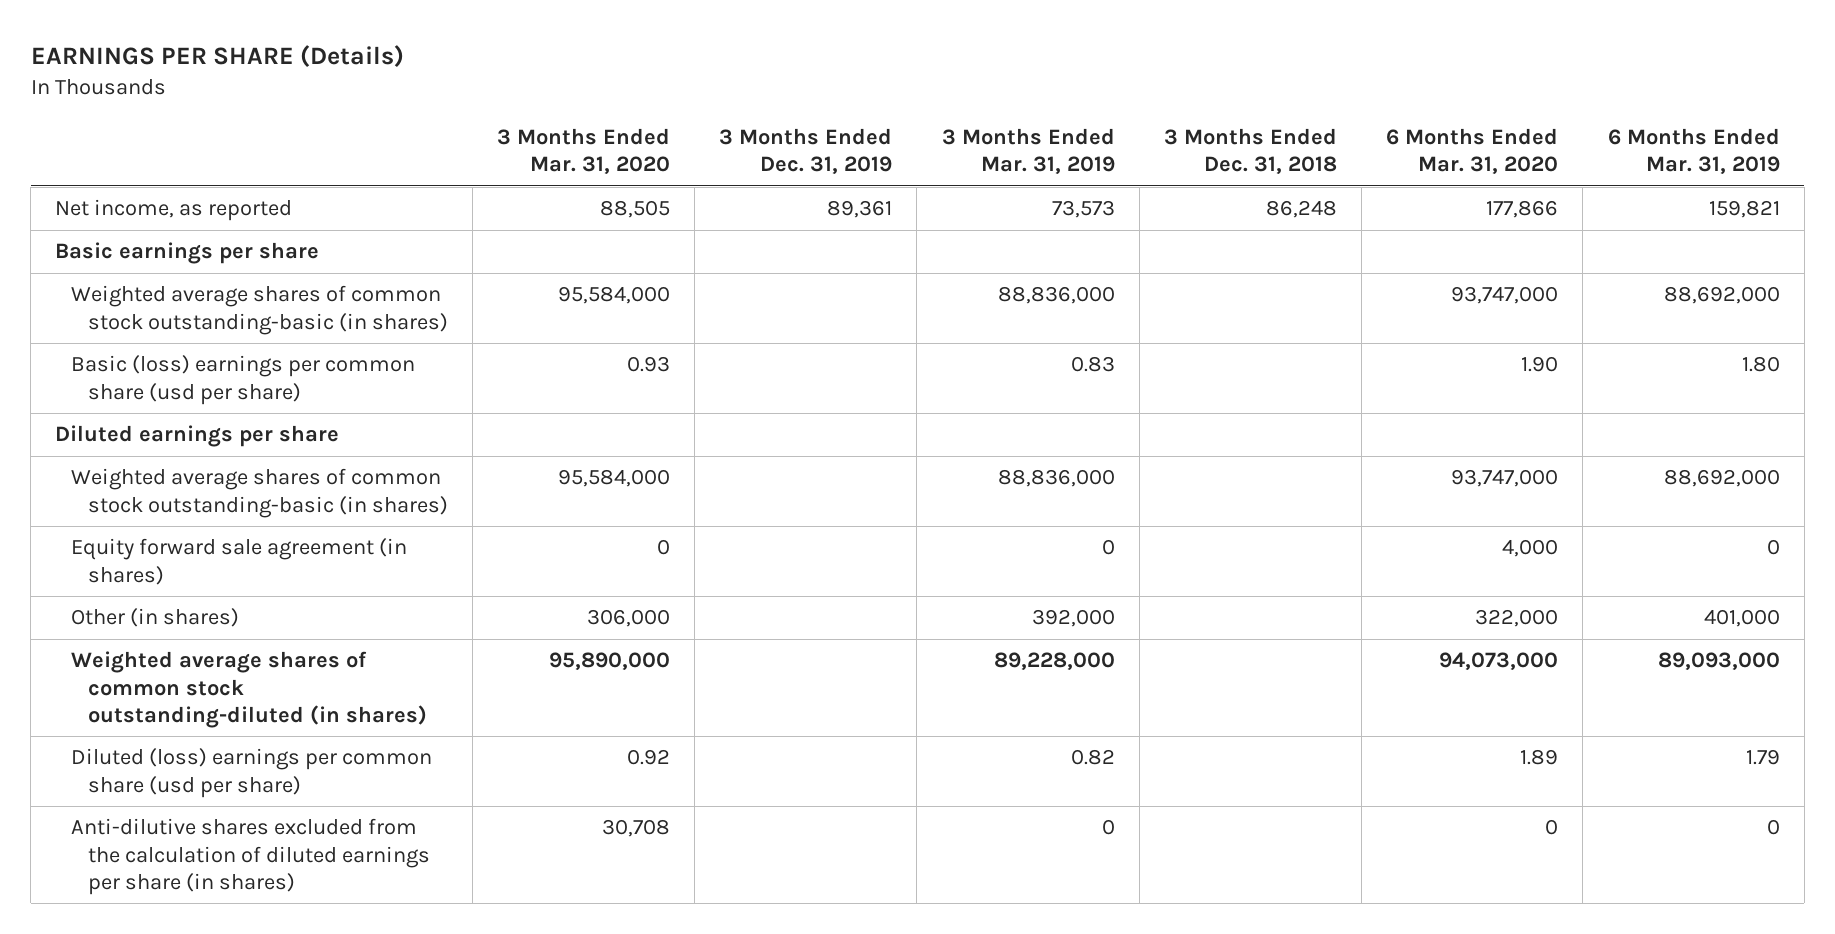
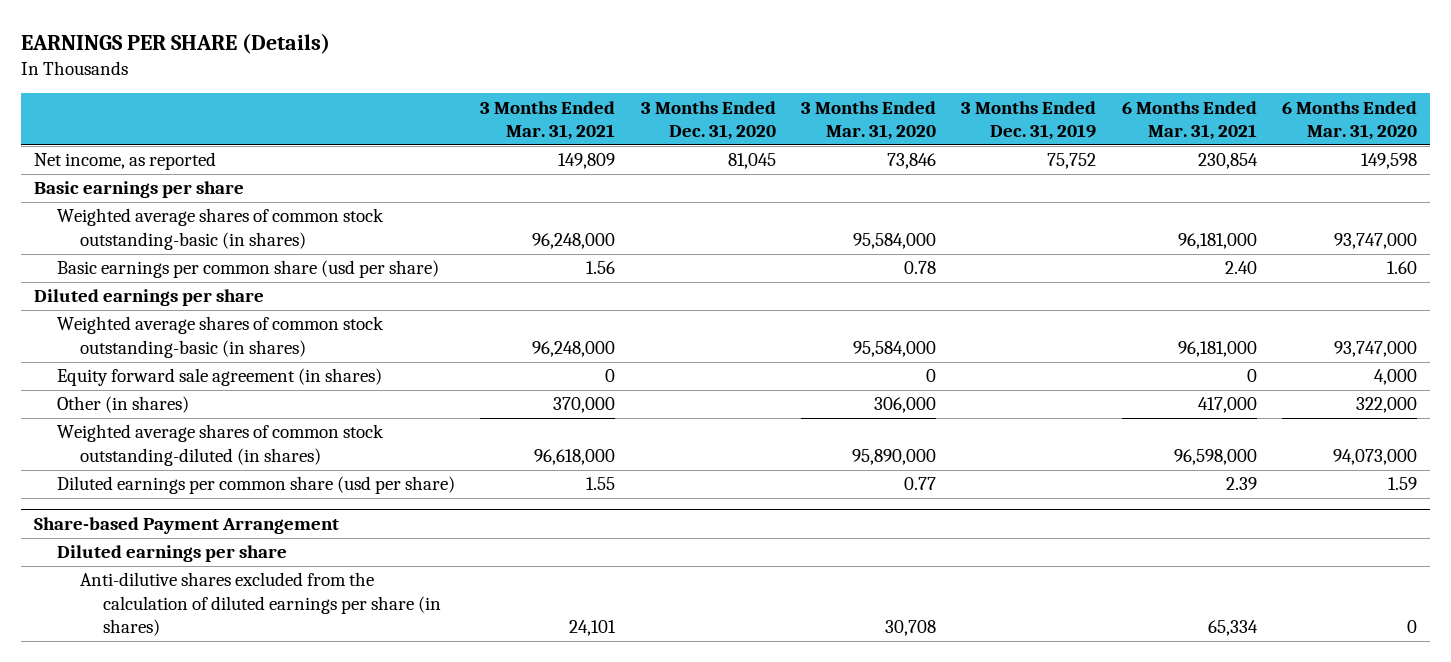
- | 3 Months Ended Mar. 31, 2020 | 3 Months Ended Dec. 31, 2019 | 3 Months Ended Mar. 31, 2019 | 3 Months Ended Dec. 31, 2018 | 6 Months Ended Mar. 31, 2020 | 6 Months Ended Mar. 31, 2019
+ | 3 Months Ended Mar. 31, 2021 | 3 Months Ended Dec. 31, 2020 | 3 Months Ended Mar. 31, 2020 | 3 Months Ended Dec. 31, 2019 | 6 Months Ended Mar. 31, 2021 | 6 Months Ended Mar. 31, 2020
- Net income, as reported | 88,505 | 89,361 | 73,573 | 86,248 | 177,866 | 159,821
+ Net income, as reported | 149,809 | 81,045 | 73,846 | 75,752 | 230,854 | 149,598
- Basic (loss) earnings per common share (usd per share) | 0.93 | | 0.83 | | 1.90 | 1.80
+ Basic earnings per common share (usd per share) | 1.56 | | 0.78 | | 2.40 | 1.60
- Diluted (loss) earnings per common share (usd per share) | 0.92 | | 0.82 | | 1.89 | 1.79
+ Diluted earnings per common share (usd per share) | 1.55 | | 0.77 | | 2.39 | 1.59
+ Share-based Payment Arrangement
+ Diluted earnings per share

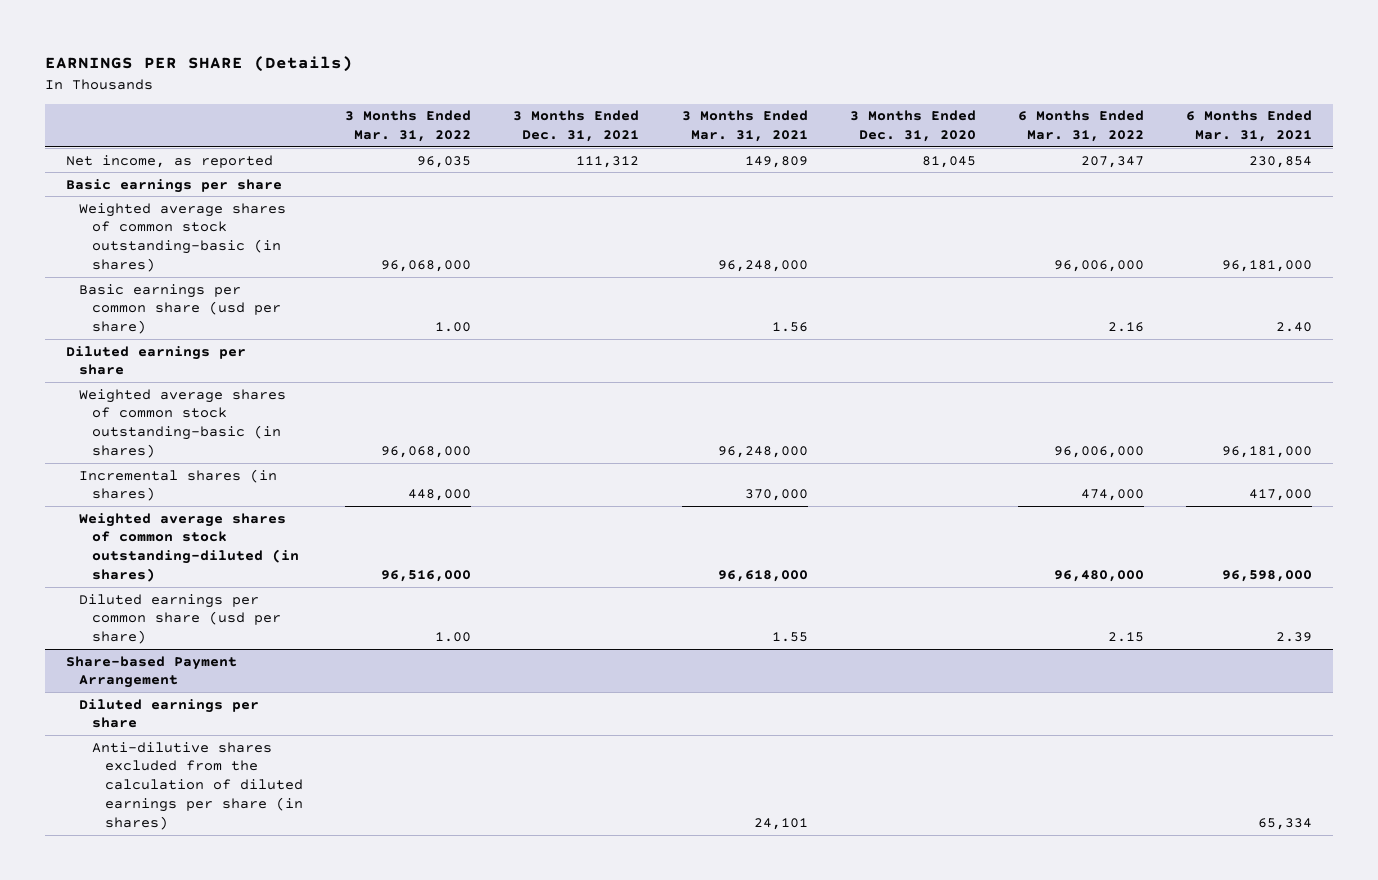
- | 3 Months Ended Mar. 31, 2021 | 3 Months Ended Dec. 31, 2020 | 3 Months Ended Mar. 31, 2020 | 3 Months Ended Dec. 31, 2019 | 6 Months Ended Mar. 31, 2021 | 6 Months Ended Mar. 31, 2020
+ | 3 Months Ended Mar. 31, 2022 | 3 Months Ended Dec. 31, 2021 | 3 Months Ended Mar. 31, 2021 | 3 Months Ended Dec. 31, 2020 | 6 Months Ended Mar. 31, 2022 | 6 Months Ended Mar. 31, 2021
- Equity forward sale agreement (in shares) | 0 | | 0 | | 0 | 4,000
- Other (in shares) | 370,000 | | 306,000 | | 417,000 | 322,000
+ Incremental shares (in shares) | 448,000 | | 370,000 | | 474,000 | 417,000

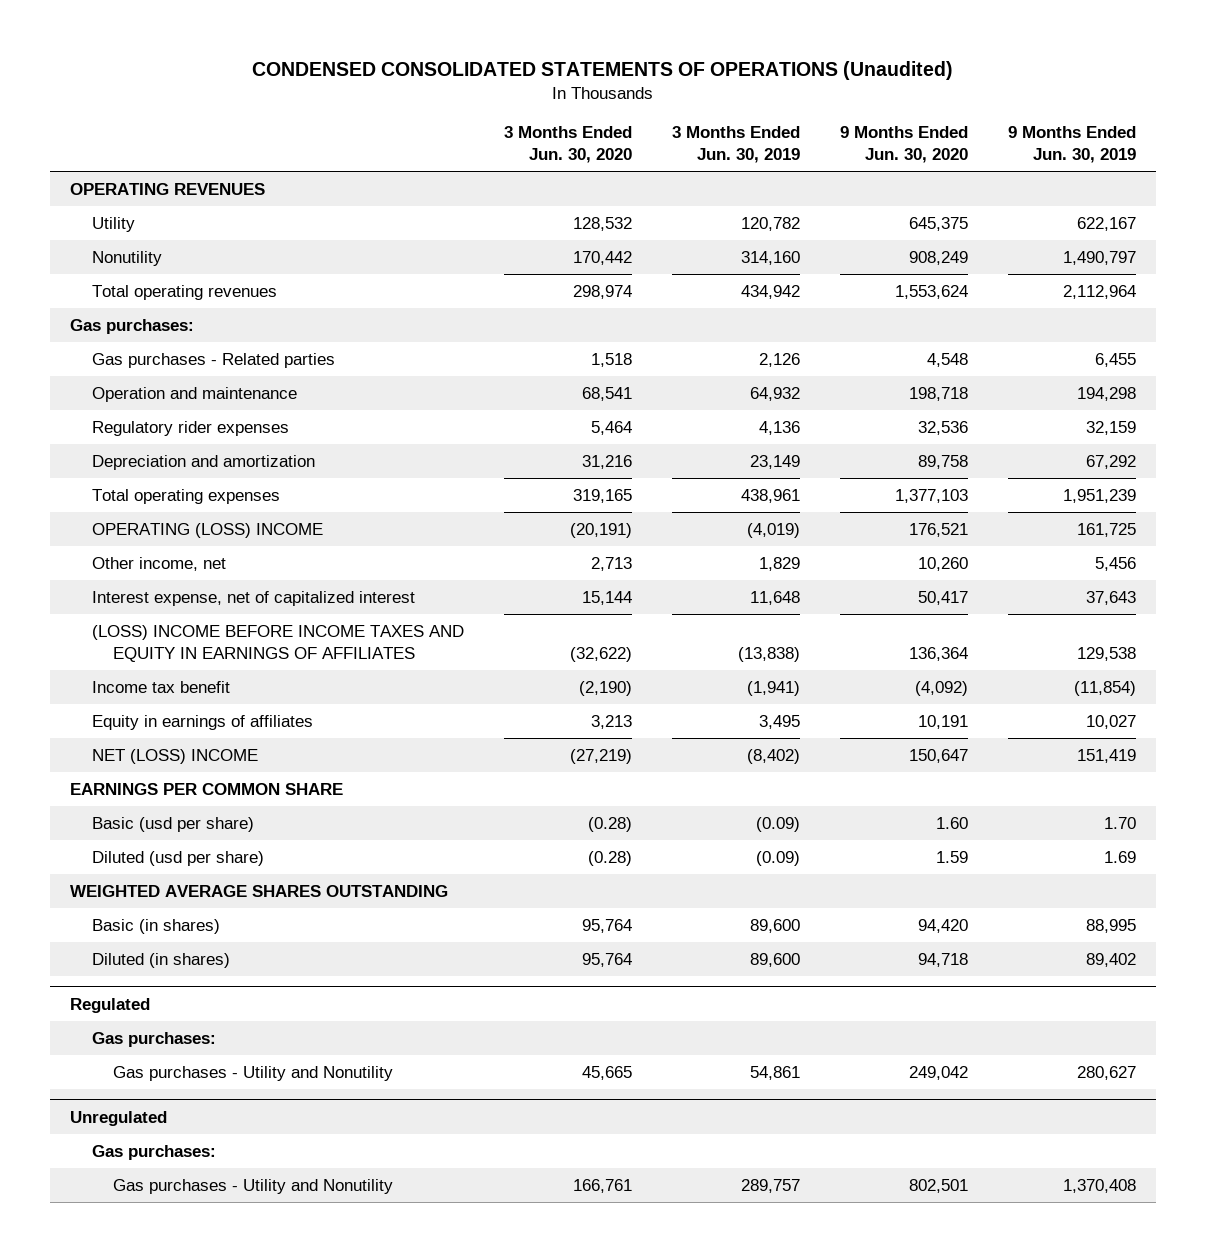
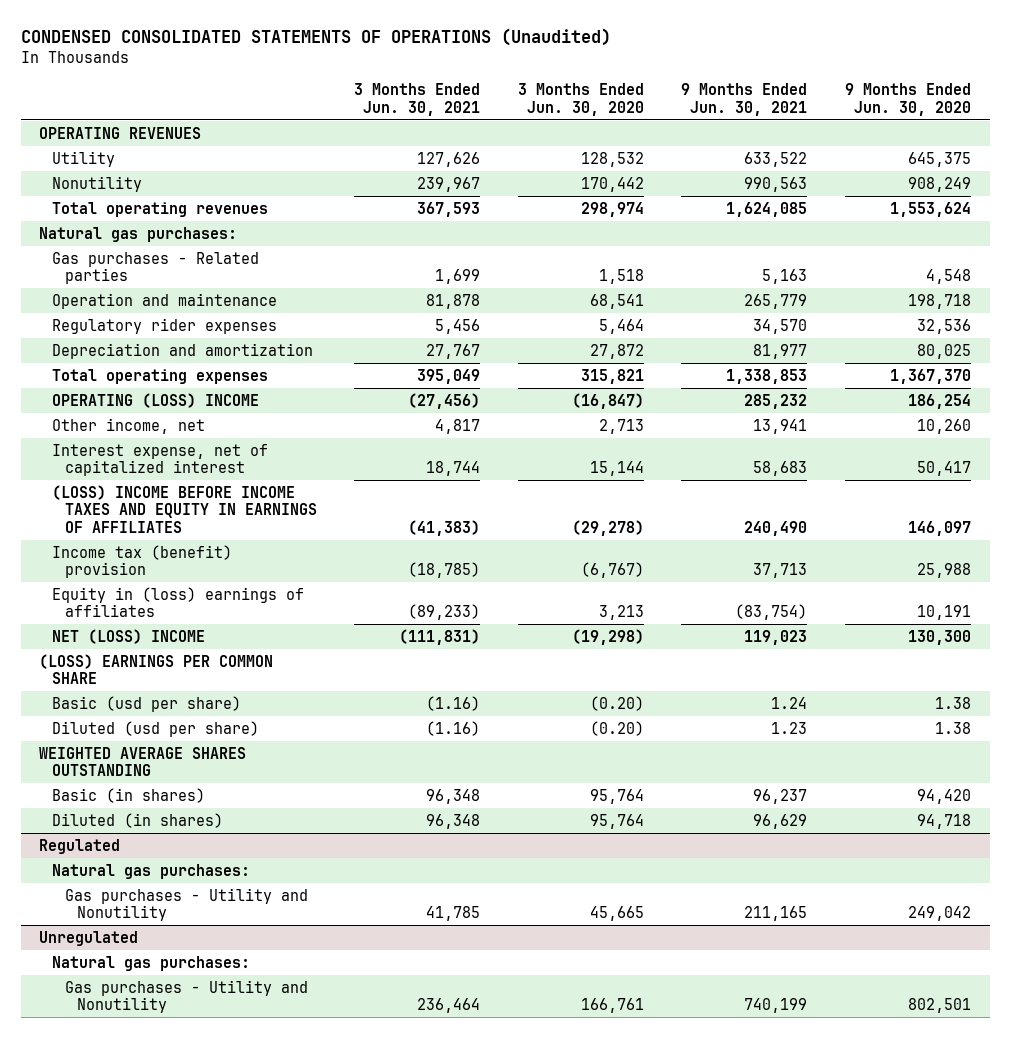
- | 3 Months Ended Jun. 30, 2020 | 3 Months Ended Jun. 30, 2019 | 9 Months Ended Jun. 30, 2020 | 9 Months Ended Jun. 30, 2019
+ | 3 Months Ended Jun. 30, 2021 | 3 Months Ended Jun. 30, 2020 | 9 Months Ended Jun. 30, 2021 | 9 Months Ended Jun. 30, 2020
- Gas purchases:
+ Natural gas purchases:
- Depreciation and amortization | 31,216 | 23,149 | 89,758 | 67,292
- Total operating expenses | 319,165 | 438,961 | 1,377,103 | 1,951,239
- OPERATING (LOSS) INCOME | (20,191) | (4,019) | 176,521 | 161,725
+ Depreciation and amortization | 27,767 | 27,872 | 81,977 | 80,025
+ Total operating expenses | 395,049 | 315,821 | 1,338,853 | 1,367,370
+ OPERATING (LOSS) INCOME | (27,456) | (16,847) | 285,232 | 186,254
- (LOSS) INCOME BEFORE INCOME TAXES AND EQUITY IN EARNINGS OF AFFILIATES | (32,622) | (13,838) | 136,364 | 129,538
- Income tax benefit | (2,190) | (1,941) | (4,092) | (11,854)
- Equity in earnings of affiliates | 3,213 | 3,495 | 10,191 | 10,027
- NET (LOSS) INCOME | (27,219) | (8,402) | 150,647 | 151,419
- EARNINGS PER COMMON SHARE
- Basic (usd per share) | (0.28) | (0.09) | 1.60 | 1.70
- Diluted (usd per share) | (0.28) | (0.09) | 1.59 | 1.69
+ (LOSS) INCOME BEFORE INCOME TAXES AND EQUITY IN EARNINGS OF AFFILIATES | (41,383) | (29,278) | 240,490 | 146,097
+ Income tax (benefit) provision | (18,785) | (6,767) | 37,713 | 25,988
+ Equity in (loss) earnings of affiliates | (89,233) | 3,213 | (83,754) | 10,191
+ NET (LOSS) INCOME | (111,831) | (19,298) | 119,023 | 130,300
+ (LOSS) EARNINGS PER COMMON SHARE
+ Basic (usd per share) | (1.16) | (0.20) | 1.24 | 1.38
+ Diluted (usd per share) | (1.16) | (0.20) | 1.23 | 1.38
@ Regulated
- Gas purchases:
+ Natural gas purchases:
@ Unregulated
- Gas purchases:
+ Natural gas purchases:

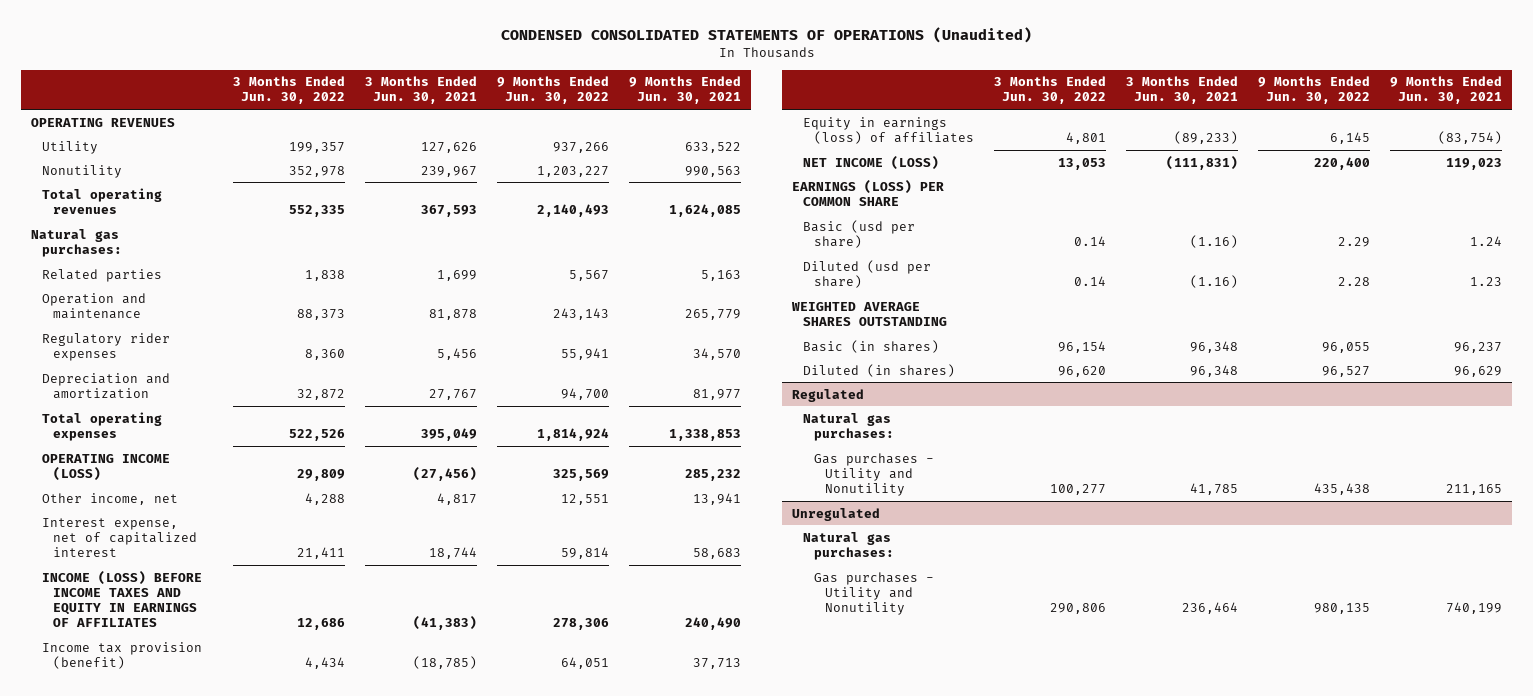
- | 3 Months Ended Jun. 30, 2021 | 3 Months Ended Jun. 30, 2020 | 9 Months Ended Jun. 30, 2021 | 9 Months Ended Jun. 30, 2020
+ | 3 Months Ended Jun. 30, 2022 | 3 Months Ended Jun. 30, 2021 | 9 Months Ended Jun. 30, 2022 | 9 Months Ended Jun. 30, 2021
- Gas purchases - Related parties | 1,699 | 1,518 | 5,163 | 4,548
+ Related parties | 1,838 | 1,699 | 5,567 | 5,163
- OPERATING (LOSS) INCOME | (27,456) | (16,847) | 285,232 | 186,254
+ OPERATING INCOME (LOSS) | 29,809 | (27,456) | 325,569 | 285,232
- (LOSS) INCOME BEFORE INCOME TAXES AND EQUITY IN EARNINGS OF AFFILIATES | (41,383) | (29,278) | 240,490 | 146,097
- Income tax (benefit) provision | (18,785) | (6,767) | 37,713 | 25,988
- Equity in (loss) earnings of affiliates | (89,233) | 3,213 | (83,754) | 10,191
- NET (LOSS) INCOME | (111,831) | (19,298) | 119,023 | 130,300
- (LOSS) EARNINGS PER COMMON SHARE
+ INCOME (LOSS) BEFORE INCOME TAXES AND EQUITY IN EARNINGS OF AFFILIATES | 12,686 | (41,383) | 278,306 | 240,490
+ Income tax provision (benefit) | 4,434 | (18,785) | 64,051 | 37,713
+ Equity in earnings (loss) of affiliates | 4,801 | (89,233) | 6,145 | (83,754)
+ NET INCOME (LOSS) | 13,053 | (111,831) | 220,400 | 119,023
+ EARNINGS (LOSS) PER COMMON SHARE

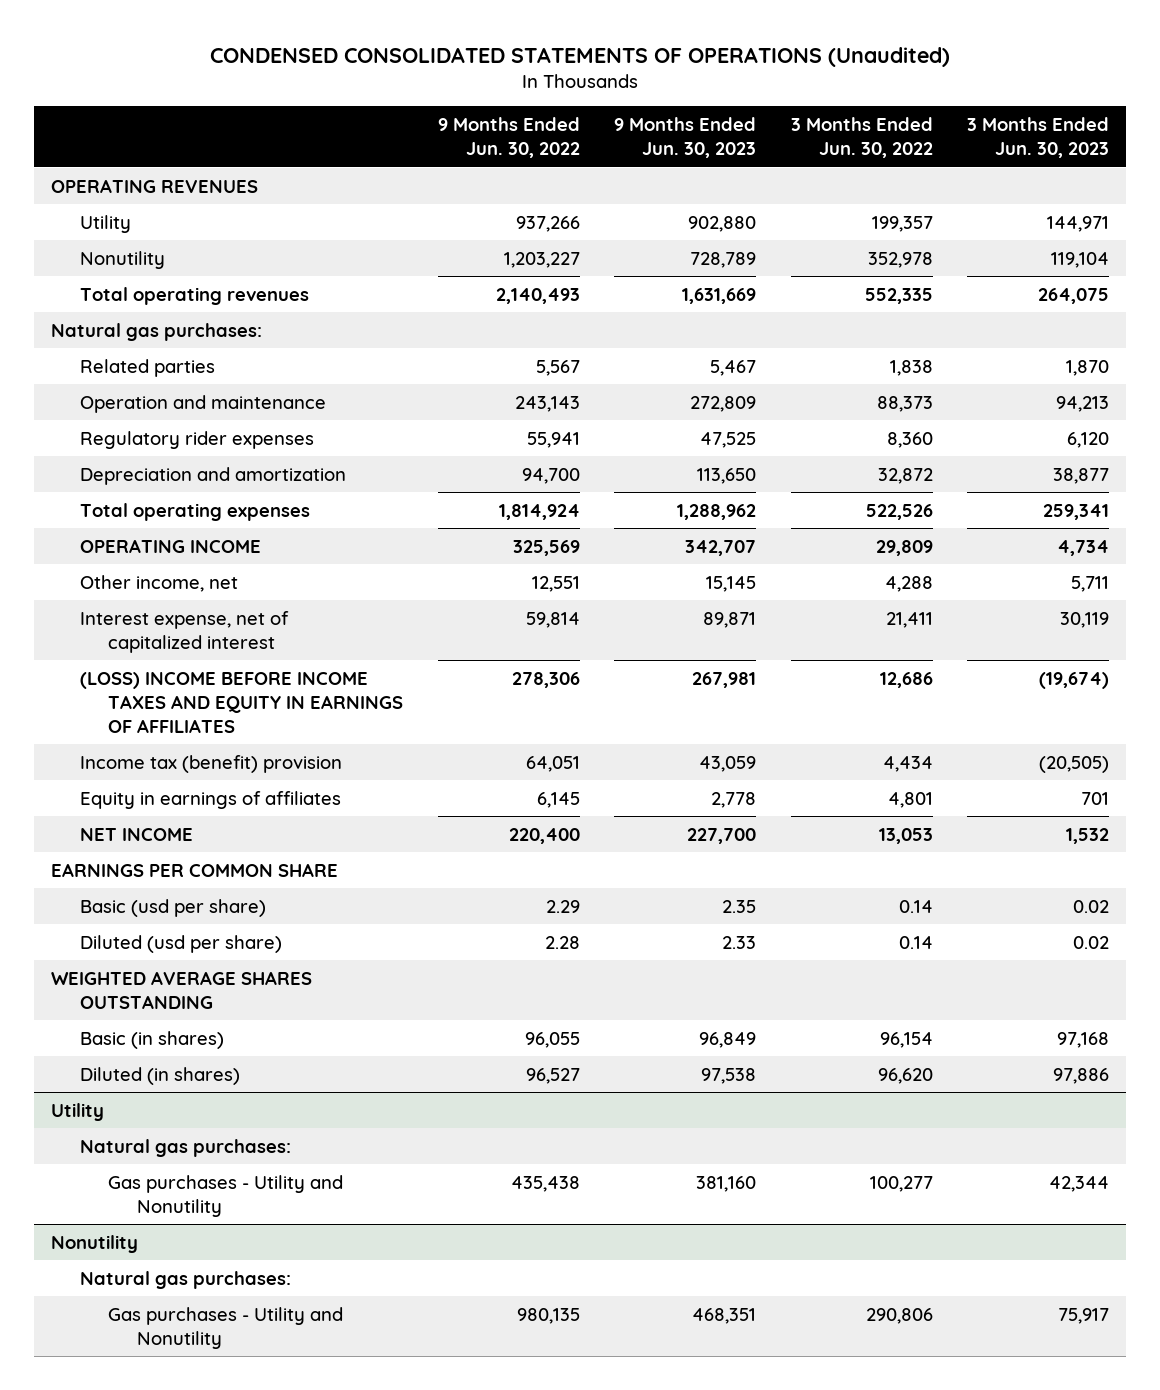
- | 3 Months Ended Jun. 30, 2022 | 3 Months Ended Jun. 30, 2021 | 9 Months Ended Jun. 30, 2022 | 9 Months Ended Jun. 30, 2021
+ | 9 Months Ended Jun. 30, 2022 | 9 Months Ended Jun. 30, 2023 | 3 Months Ended Jun. 30, 2022 | 3 Months Ended Jun. 30, 2023
- OPERATING INCOME (LOSS) | 29,809 | (27,456) | 325,569 | 285,232
+ OPERATING INCOME | 325,569 | 342,707 | 29,809 | 4,734
- INCOME (LOSS) BEFORE INCOME TAXES AND EQUITY IN EARNINGS OF AFFILIATES | 12,686 | (41,383) | 278,306 | 240,490
- Income tax provision (benefit) | 4,434 | (18,785) | 64,051 | 37,713
- Equity in earnings (loss) of affiliates | 4,801 | (89,233) | 6,145 | (83,754)
- NET INCOME (LOSS) | 13,053 | (111,831) | 220,400 | 119,023
- EARNINGS (LOSS) PER COMMON SHARE
+ (LOSS) INCOME BEFORE INCOME TAXES AND EQUITY IN EARNINGS OF AFFILIATES | 278,306 | 267,981 | 12,686 | (19,674)
+ Income tax (benefit) provision | 64,051 | 43,059 | 4,434 | (20,505)
+ Equity in earnings of affiliates | 6,145 | 2,778 | 4,801 | 701
+ NET INCOME | 220,400 | 227,700 | 13,053 | 1,532
+ EARNINGS PER COMMON SHARE
- Regulated
+ Utility
- Unregulated
+ Nonutility

